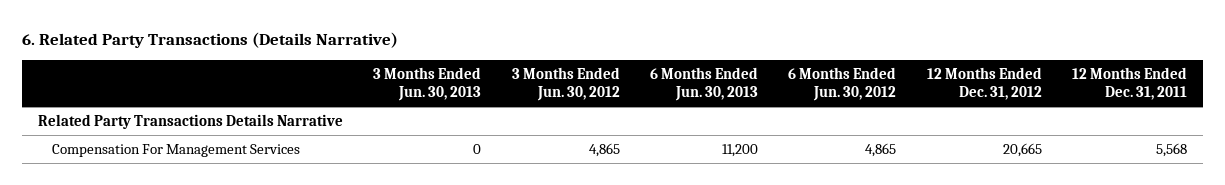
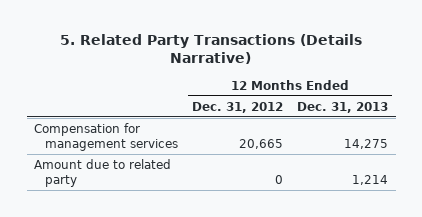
- 6. Related Party Transactions (Details Narrative)
+ 5. Related Party Transactions (Details Narrative)
- | 3 Months Ended Jun. 30, 2013 | 3 Months Ended Jun. 30, 2012 | 6 Months Ended Jun. 30, 2013 | 6 Months Ended Jun. 30, 2012 | 12 Months Ended Dec. 31, 2012 | 12 Months Ended Dec. 31, 2011
+ | 12 Months Ended Dec. 31, 2012 | 12 Months Ended Dec. 31, 2013
- Related Party Transactions Details Narrative
- Compensation For Management Services | 0 | 4,865 | 11,200 | 4,865 | 20,665 | 5,568
+ Compensation for management services | 20,665 | 14,275
+ Amount due to related party | 0 | 1,214

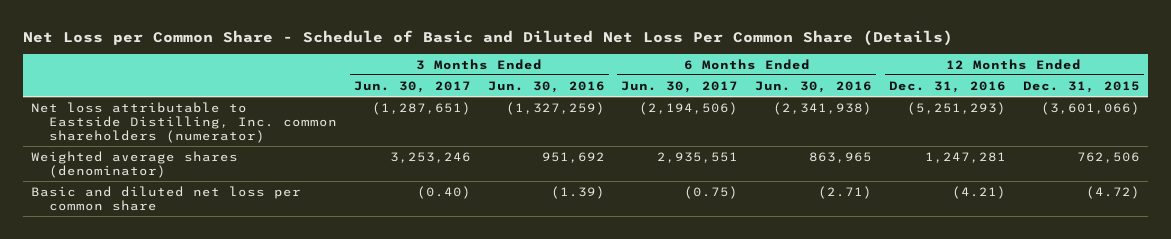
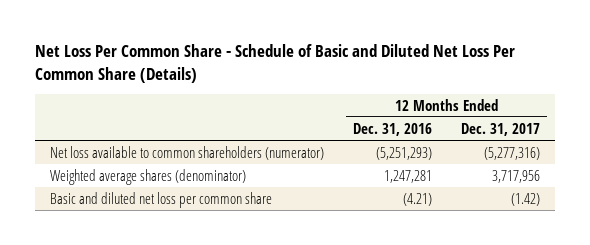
- Net Loss per Common Share - Schedule of Basic and Diluted Net Loss Per Common Share (Details)
+ Net Loss Per Common Share - Schedule of Basic and Diluted Net Loss Per Common Share (Details)
- | 3 Months Ended Jun. 30, 2017 | 3 Months Ended Jun. 30, 2016 | 6 Months Ended Jun. 30, 2017 | 6 Months Ended Jun. 30, 2016 | 12 Months Ended Dec. 31, 2016 | 12 Months Ended Dec. 31, 2015
+ | 12 Months Ended Dec. 31, 2016 | 12 Months Ended Dec. 31, 2017
- Net loss attributable to Eastside Distilling, Inc. common shareholders (numerator) | (1,287,651) | (1,327,259) | (2,194,506) | (2,341,938) | (5,251,293) | (3,601,066)
+ Net loss available to common shareholders (numerator) | (5,251,293) | (5,277,316)

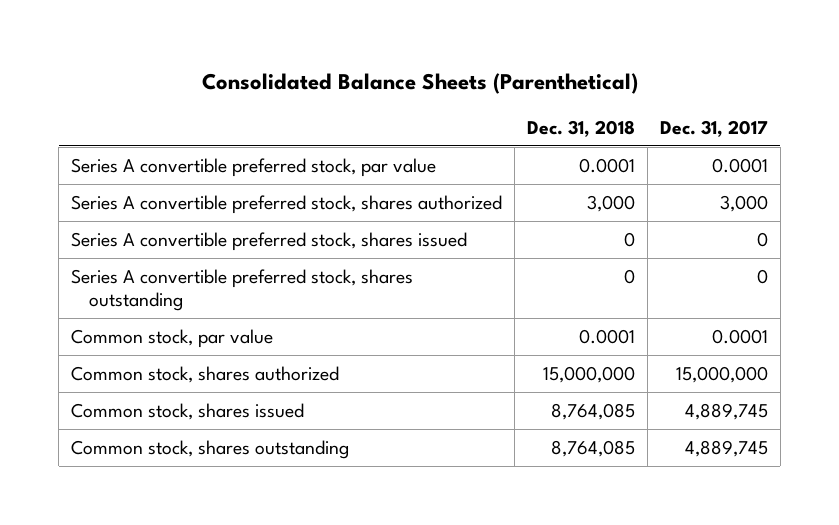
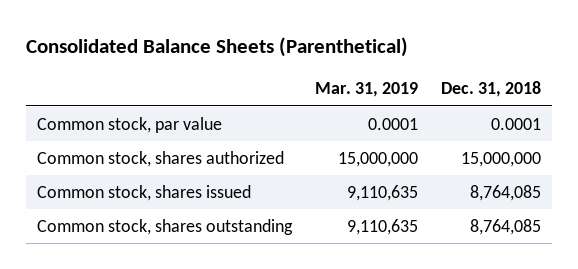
- | Dec. 31, 2018 | Dec. 31, 2017
+ | Mar. 31, 2019 | Dec. 31, 2018
- Series A convertible preferred stock, par value | 0.0001 | 0.0001
- Series A convertible preferred stock, shares authorized | 3,000 | 3,000
- Series A convertible preferred stock, shares issued | 0 | 0
- Series A convertible preferred stock, shares outstanding | 0 | 0

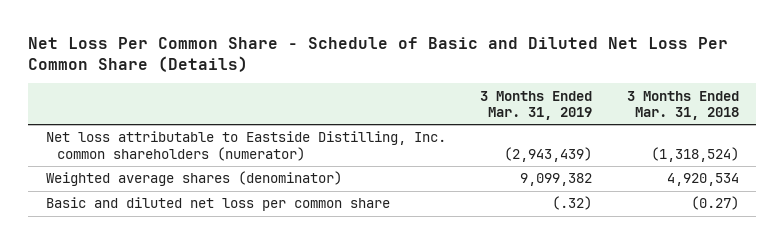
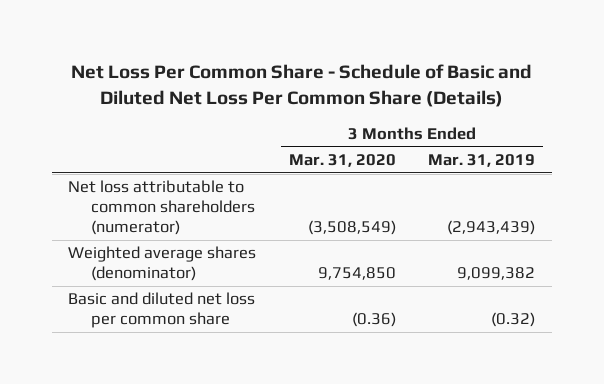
- | 3 Months Ended Mar. 31, 2019 | 3 Months Ended Mar. 31, 2018
+ | 3 Months Ended Mar. 31, 2020 | 3 Months Ended Mar. 31, 2019
- Net loss attributable to Eastside Distilling, Inc. common shareholders (numerator) | (2,943,439) | (1,318,524)
+ Net loss attributable to common shareholders (numerator) | (3,508,549) | (2,943,439)
- Basic and diluted net loss per common share | (.32) | (0.27)
+ Basic and diluted net loss per common share | (0.36) | (0.32)

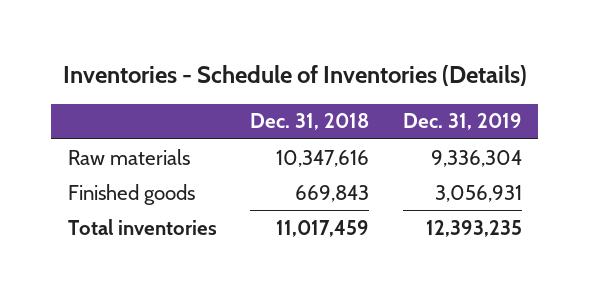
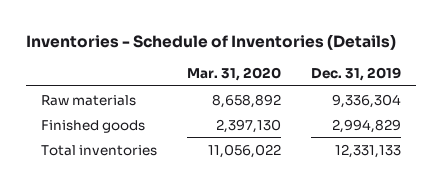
- | Dec. 31, 2018 | Dec. 31, 2019
+ | Mar. 31, 2020 | Dec. 31, 2019
- Finished goods | 669,843 | 3,056,931
- Total inventories | 11,017,459 | 12,393,235
+ Finished goods | 2,397,130 | 2,994,829
+ Total inventories | 11,056,022 | 12,331,133

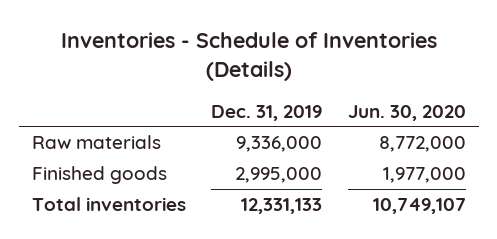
- | Mar. 31, 2020 | Dec. 31, 2019
+ | Dec. 31, 2019 | Jun. 30, 2020
- Raw materials | 8,658,892 | 9,336,304
- Finished goods | 2,397,130 | 2,994,829
+ Raw materials | 9,336,000 | 8,772,000
+ Finished goods | 2,995,000 | 1,977,000

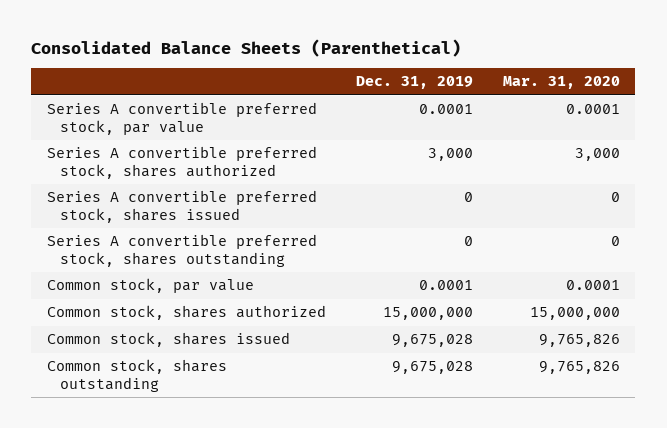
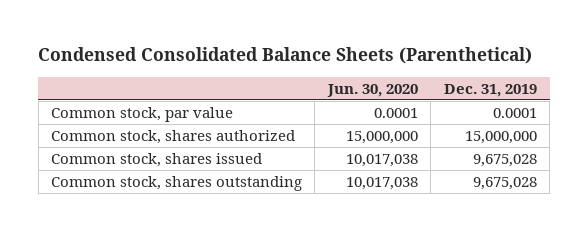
- Consolidated Balance Sheets (Parenthetical)
+ Condensed Consolidated Balance Sheets (Parenthetical)
- | Dec. 31, 2019 | Mar. 31, 2020
+ | Jun. 30, 2020 | Dec. 31, 2019
- Series A convertible preferred stock, par value | 0.0001 | 0.0001
- Series A convertible preferred stock, shares authorized | 3,000 | 3,000
- Series A convertible preferred stock, shares issued | 0 | 0
- Series A convertible preferred stock, shares outstanding | 0 | 0

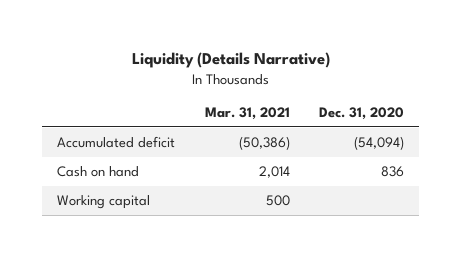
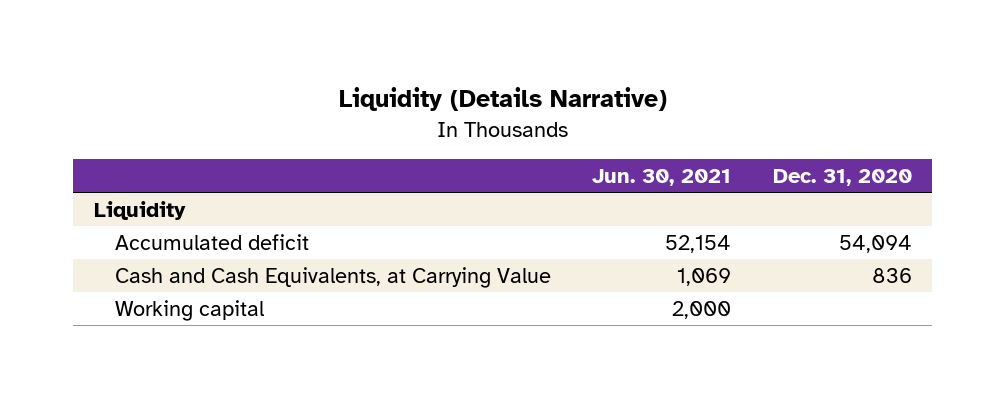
- | Mar. 31, 2021 | Dec. 31, 2020
+ | Jun. 30, 2021 | Dec. 31, 2020
- Accumulated deficit | (50,386) | (54,094)
- Cash on hand | 2,014 | 836
+ Liquidity
+ Accumulated deficit | 52,154 | 54,094
+ Cash and Cash Equivalents, at Carrying Value | 1,069 | 836

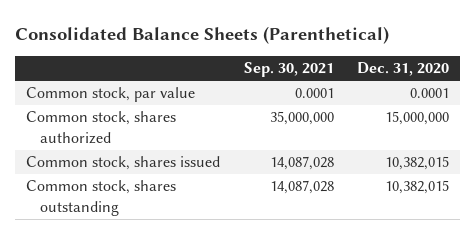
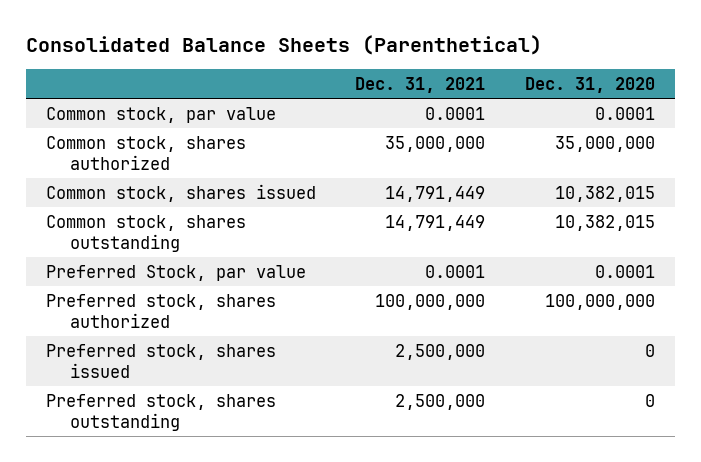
- | Sep. 30, 2021 | Dec. 31, 2020
+ | Dec. 31, 2021 | Dec. 31, 2020
- Common stock, shares authorized | 35,000,000 | 15,000,000
+ Common stock, shares authorized | 35,000,000 | 35,000,000
+ Preferred Stock, par value | 0.0001 | 0.0001
+ Preferred stock, shares authorized | 100,000,000 | 100,000,000
+ Preferred stock, shares issued | 2,500,000 | 0
+ Preferred stock, shares outstanding | 2,500,000 | 0

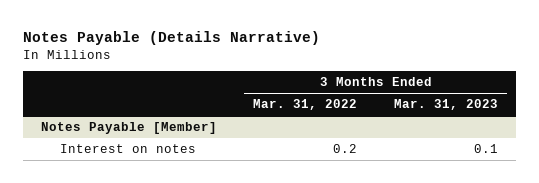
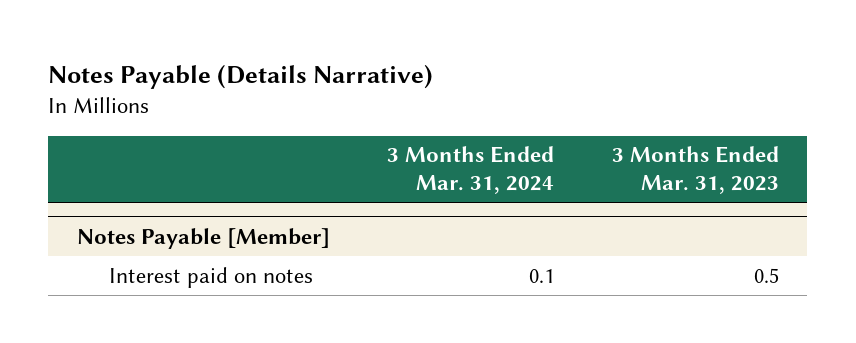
- | 3 Months Ended Mar. 31, 2022 | 3 Months Ended Mar. 31, 2023
+ | 3 Months Ended Mar. 31, 2024 | 3 Months Ended Mar. 31, 2023
@ Notes Payable [Member]
- Interest on notes | 0.2 | 0.1
+ Interest paid on notes | 0.1 | 0.5

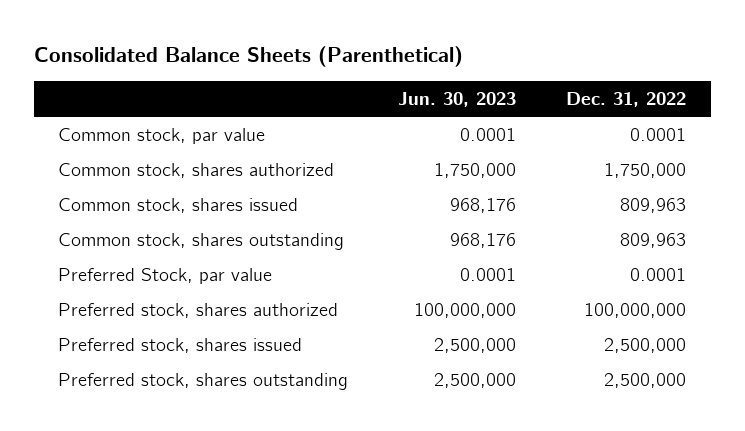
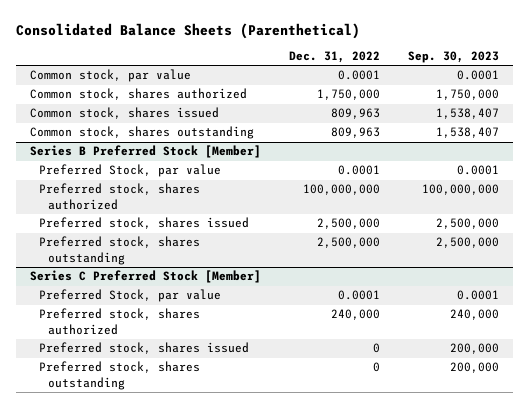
- | Jun. 30, 2023 | Dec. 31, 2022
+ | Dec. 31, 2022 | Sep. 30, 2023
+ Series B Preferred Stock [Member]
+ Series C Preferred Stock [Member]
+ Preferred Stock, par value | 0.0001 | 0.0001
+ Preferred stock, shares authorized | 240,000 | 240,000
+ Preferred stock, shares issued | 0 | 200,000
+ Preferred stock, shares outstanding | 0 | 200,000

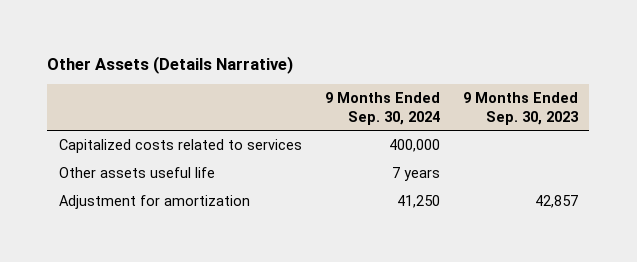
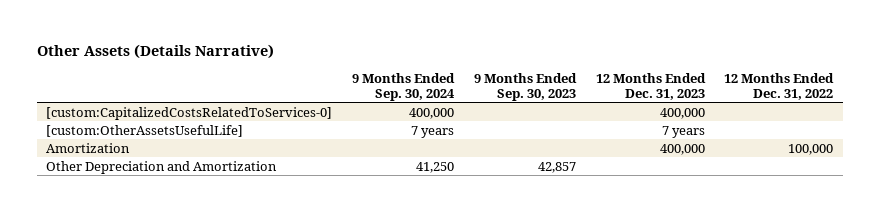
- | 9 Months Ended Sep. 30, 2024 | 9 Months Ended Sep. 30, 2023
+ | 9 Months Ended Sep. 30, 2024 | 9 Months Ended Sep. 30, 2023 | 12 Months Ended Dec. 31, 2023 | 12 Months Ended Dec. 31, 2022
- Capitalized costs related to services | 400,000 |
- Other assets useful life | 7 years |
- Adjustment for amortization | 41,250 | 42,857
+ [custom:CapitalizedCostsRelatedToServices-0] | 400,000 | | 400,000 |
+ [custom:OtherAssetsUsefulLife] | 7 years | | 7 years |
+ Amortization | | | 400,000 | 100,000
+ Other Depreciation and Amortization | 41,250 | 42,857 | |

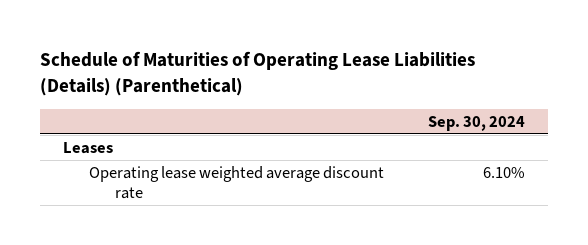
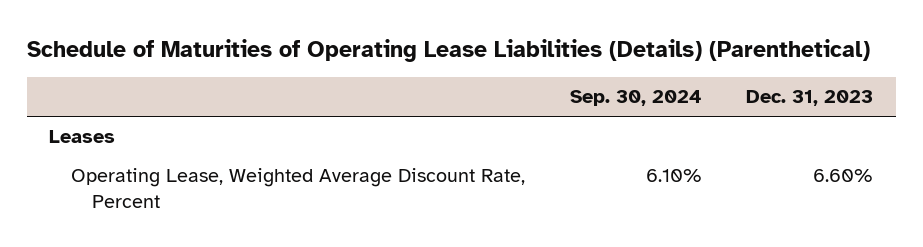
- | Sep. 30, 2024
+ | Sep. 30, 2024 | Dec. 31, 2023
- Operating lease weighted average discount rate | 6.10%
+ Operating Lease, Weighted Average Discount Rate, Percent | 6.10% | 6.60%

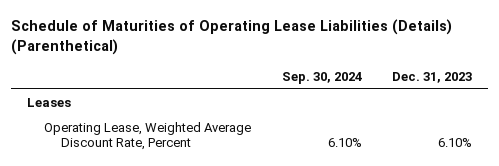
- Operating Lease, Weighted Average Discount Rate, Percent | 6.10% | 6.60%
+ Operating Lease, Weighted Average Discount Rate, Percent | 6.10% | 6.10%

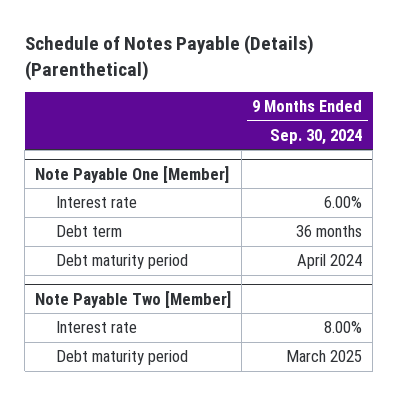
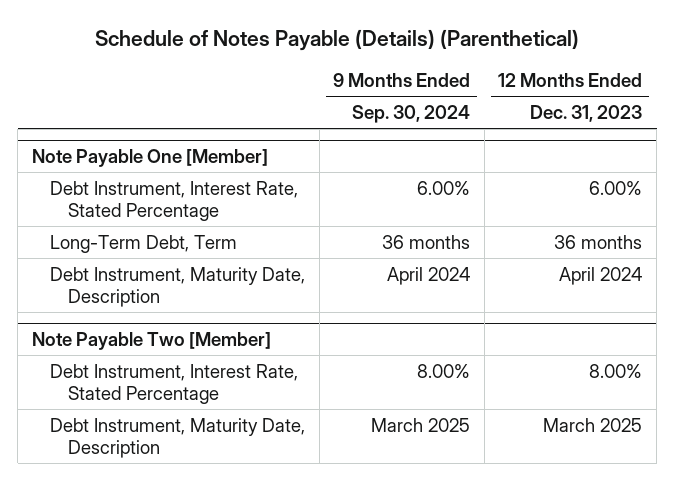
- | 9 Months Ended Sep. 30, 2024
+ | 9 Months Ended Sep. 30, 2024 | 12 Months Ended Dec. 31, 2023
@ Note Payable One [Member]
- Interest rate | 6.00%
- Debt term | 36 months
- Debt maturity period | April 2024
+ Debt Instrument, Interest Rate, Stated Percentage | 6.00% | 6.00%
+ Long-Term Debt, Term | 36 months | 36 months
+ Debt Instrument, Maturity Date, Description | April 2024 | April 2024
@ Note Payable Two [Member]
- Interest rate | 8.00%
- Debt maturity period | March 2025
+ Debt Instrument, Interest Rate, Stated Percentage | 8.00% | 8.00%
+ Debt Instrument, Maturity Date, Description | March 2025 | March 2025

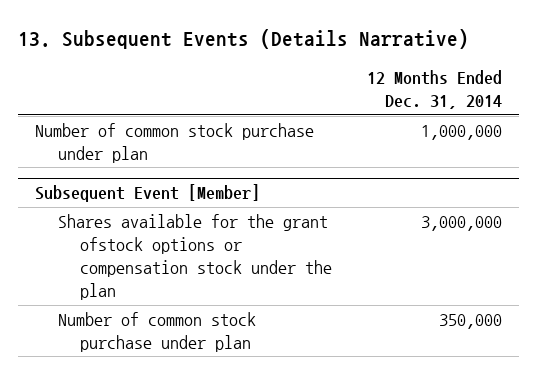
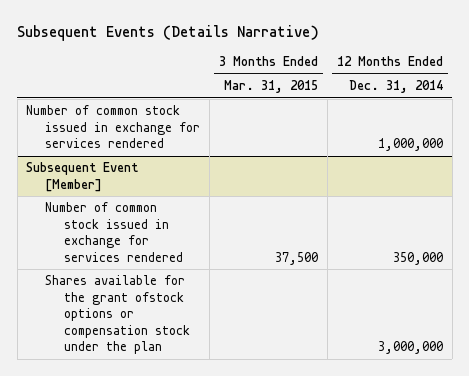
- 13. Subsequent Events (Details Narrative)
+ Subsequent Events (Details Narrative)
- | 12 Months Ended Dec. 31, 2014
+ | 3 Months Ended Mar. 31, 2015 | 12 Months Ended Dec. 31, 2014
- Number of common stock purchase under plan | 1,000,000
+ Number of common stock issued in exchange for services rendered | | 1,000,000
@ Subsequent Event [Member]
+ Number of common stock issued in exchange for services rendered | 37,500 | 350,000
- Number of common stock purchase under plan | 350,000

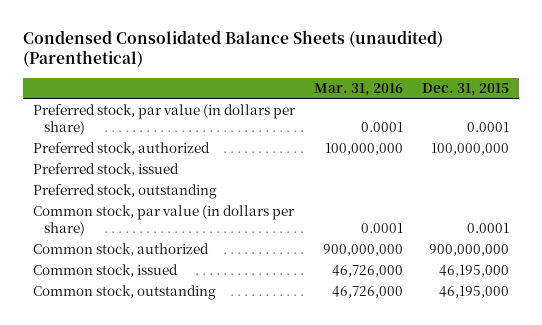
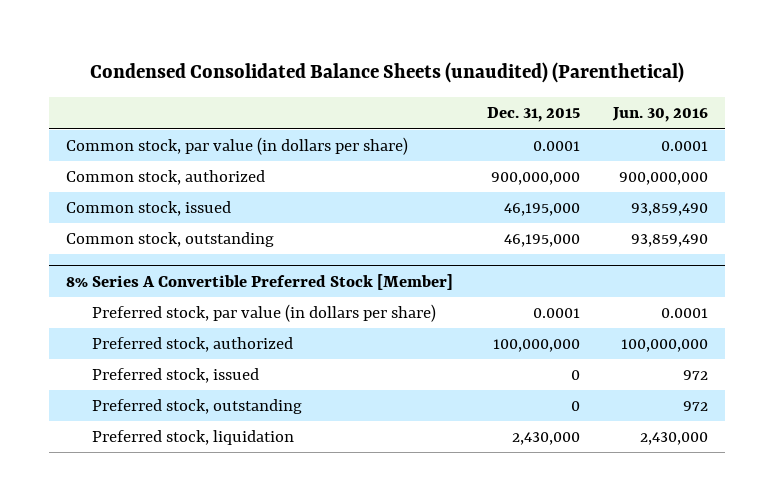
- | Mar. 31, 2016 | Dec. 31, 2015
+ | Dec. 31, 2015 | Jun. 30, 2016
- Preferred stock, par value (in dollars per share) | 0.0001 | 0.0001
- Preferred stock, authorized | 100,000,000 | 100,000,000
- Preferred stock, issued
- Preferred stock, outstanding
+ 8% Series A Convertible Preferred Stock [Member]
+ Preferred stock, par value (in dollars per share) | 0.0001 | 0.0001
+ Preferred stock, authorized | 100,000,000 | 100,000,000
+ Preferred stock, issued | 0 | 972
+ Preferred stock, outstanding | 0 | 972
+ Preferred stock, liquidation | 2,430,000 | 2,430,000

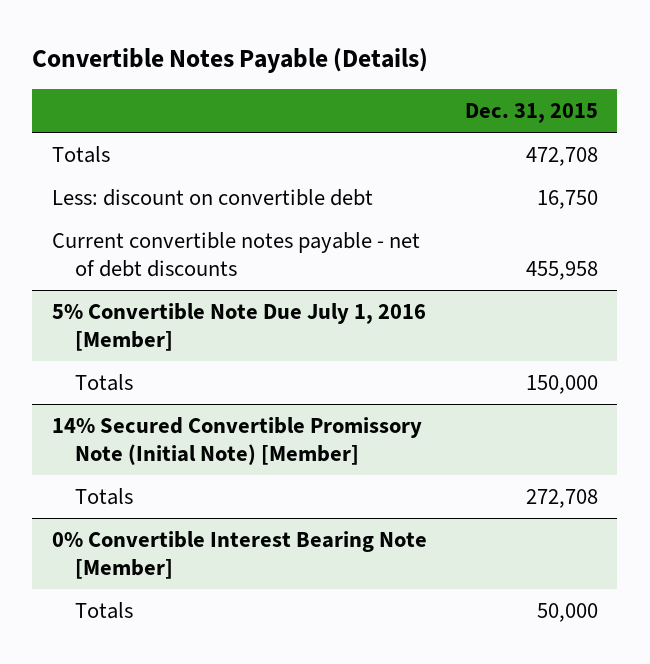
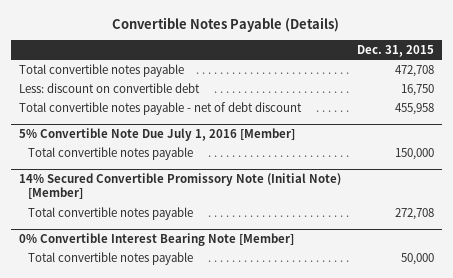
- Totals | 472,708
+ Total convertible notes payable | 472,708
- Current convertible notes payable - net of debt discounts | 455,958
+ Total convertible notes payable - net of debt discount | 455,958
@ 5% Convertible Note Due July 1, 2016 [Member]
- Totals | 150,000
+ Total convertible notes payable | 150,000
@ 14% Secured Convertible Promissory Note (Initial Note) [Member]
- Totals | 272,708
+ Total convertible notes payable | 272,708
@ 0% Convertible Interest Bearing Note [Member]
- Totals | 50,000
+ Total convertible notes payable | 50,000

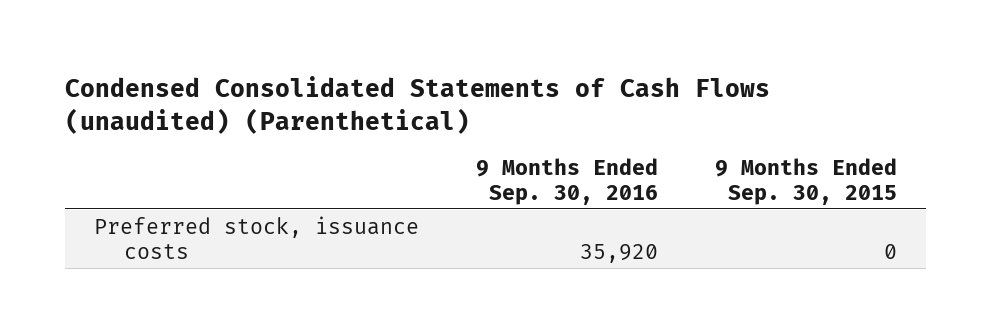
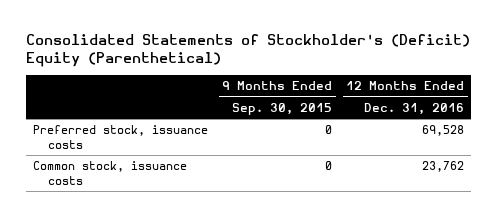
- Condensed Consolidated Statements of Cash Flows (unaudited) (Parenthetical)
+ Consolidated Statements of Stockholder's (Deficit) Equity (Parenthetical)
- | 9 Months Ended Sep. 30, 2016 | 9 Months Ended Sep. 30, 2015
+ | 9 Months Ended Sep. 30, 2015 | 12 Months Ended Dec. 31, 2016
+ Common stock, issuance costs | 0 | 23,762

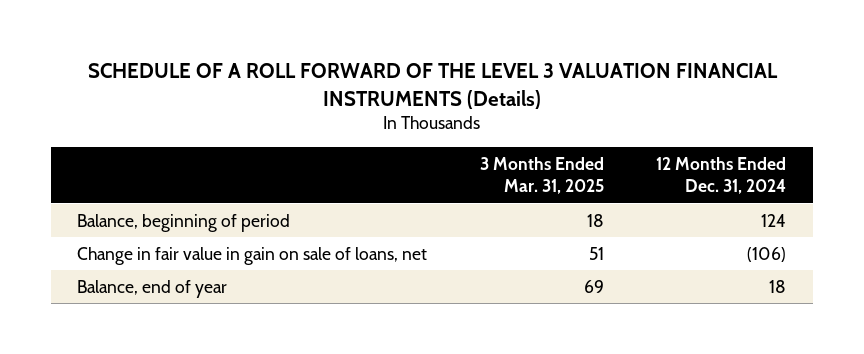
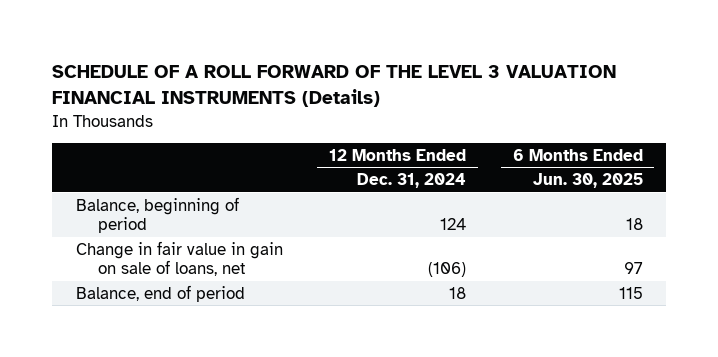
- | 3 Months Ended Mar. 31, 2025 | 12 Months Ended Dec. 31, 2024
+ | 12 Months Ended Dec. 31, 2024 | 6 Months Ended Jun. 30, 2025
- Balance, end of year | 69 | 18
+ Balance, end of period | 18 | 115

